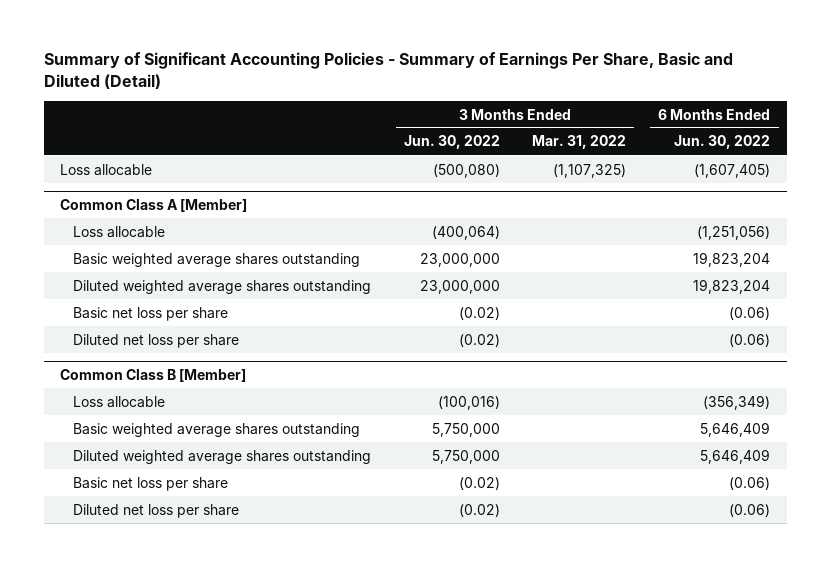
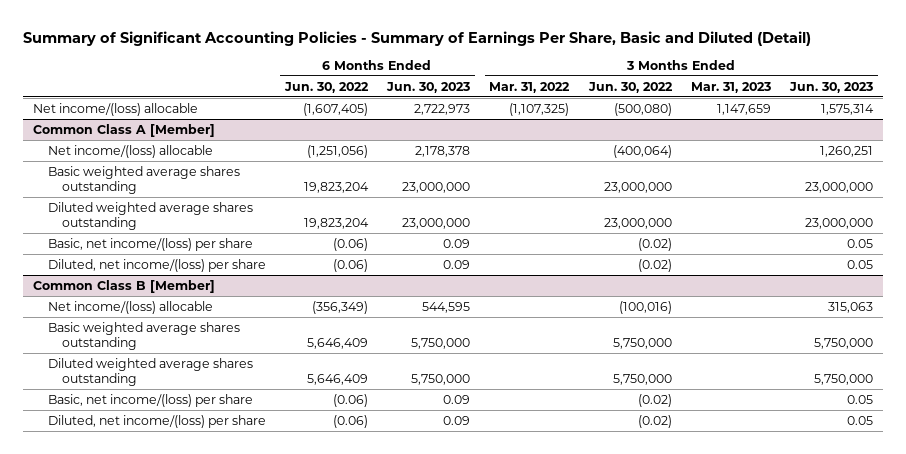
- | 3 Months Ended Jun. 30, 2022 | 3 Months Ended Mar. 31, 2022 | 6 Months Ended Jun. 30, 2022
+ | 6 Months Ended Jun. 30, 2022 | 6 Months Ended Jun. 30, 2023 | 3 Months Ended Mar. 31, 2022 | 3 Months Ended Jun. 30, 2022 | 3 Months Ended Mar. 31, 2023 | 3 Months Ended Jun. 30, 2023
- Loss allocable | (500,080) | (1,107,325) | (1,607,405)
+ Net income/(loss) allocable | (1,607,405) | 2,722,973 | (1,107,325) | (500,080) | 1,147,659 | 1,575,314
@ Common Class A [Member]
- Loss allocable | (400,064) | | (1,251,056)
+ Net income/(loss) allocable | (1,251,056) | 2,178,378 | | (400,064) | | 1,260,251
- Basic net loss per share | (0.02) | | (0.06)
- Diluted net loss per share | (0.02) | | (0.06)
+ Basic, net income/(loss) per share | (0.06) | 0.09 | | (0.02) | | 0.05
+ Diluted, net income/(loss) per share | (0.06) | 0.09 | | (0.02) | | 0.05
@ Common Class B [Member]
- Loss allocable | (100,016) | | (356,349)
+ Net income/(loss) allocable | (356,349) | 544,595 | | (100,016) | | 315,063
- Basic net loss per share | (0.02) | | (0.06)
- Diluted net loss per share | (0.02) | | (0.06)
+ Basic, net income/(loss) per share | (0.06) | 0.09 | | (0.02) | | 0.05
+ Diluted, net income/(loss) per share | (0.06) | 0.09 | | (0.02) | | 0.05

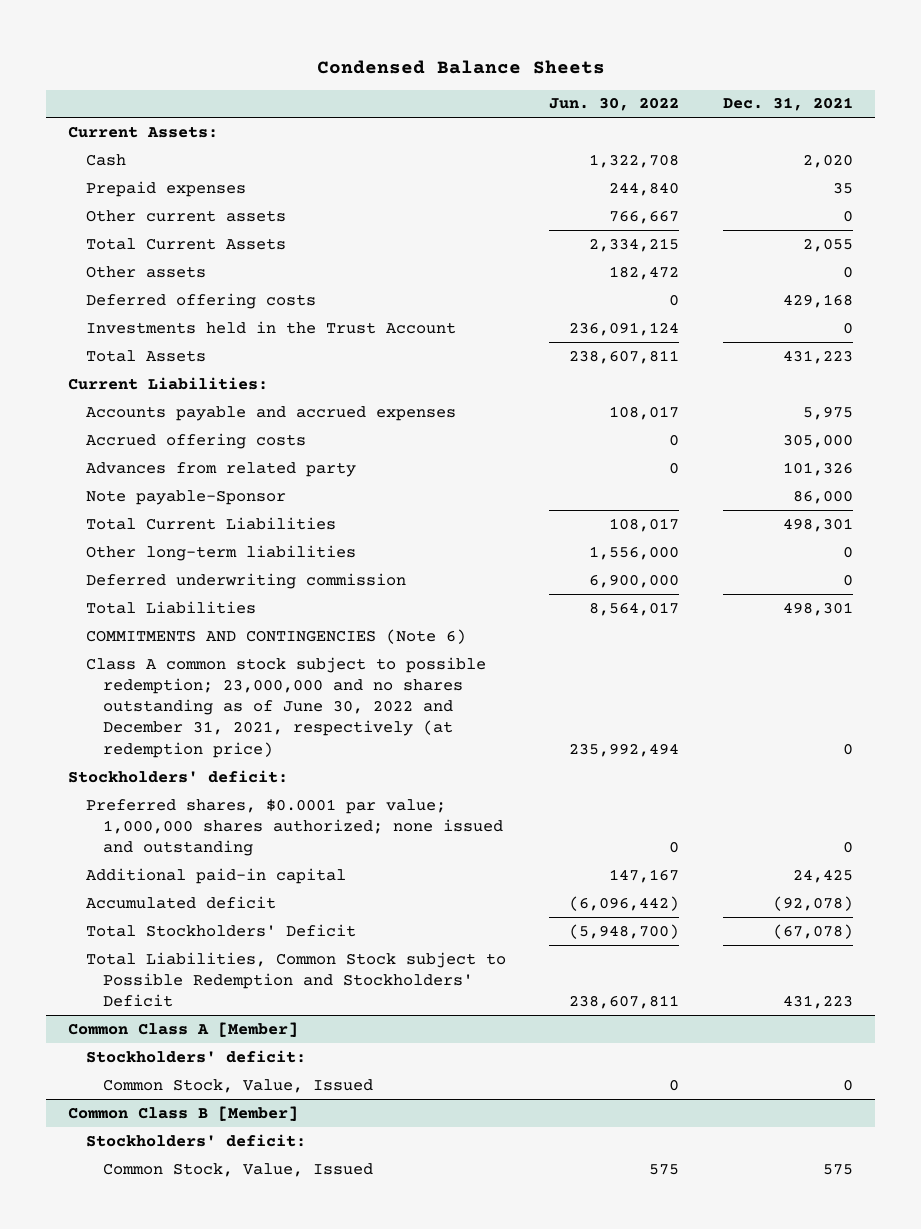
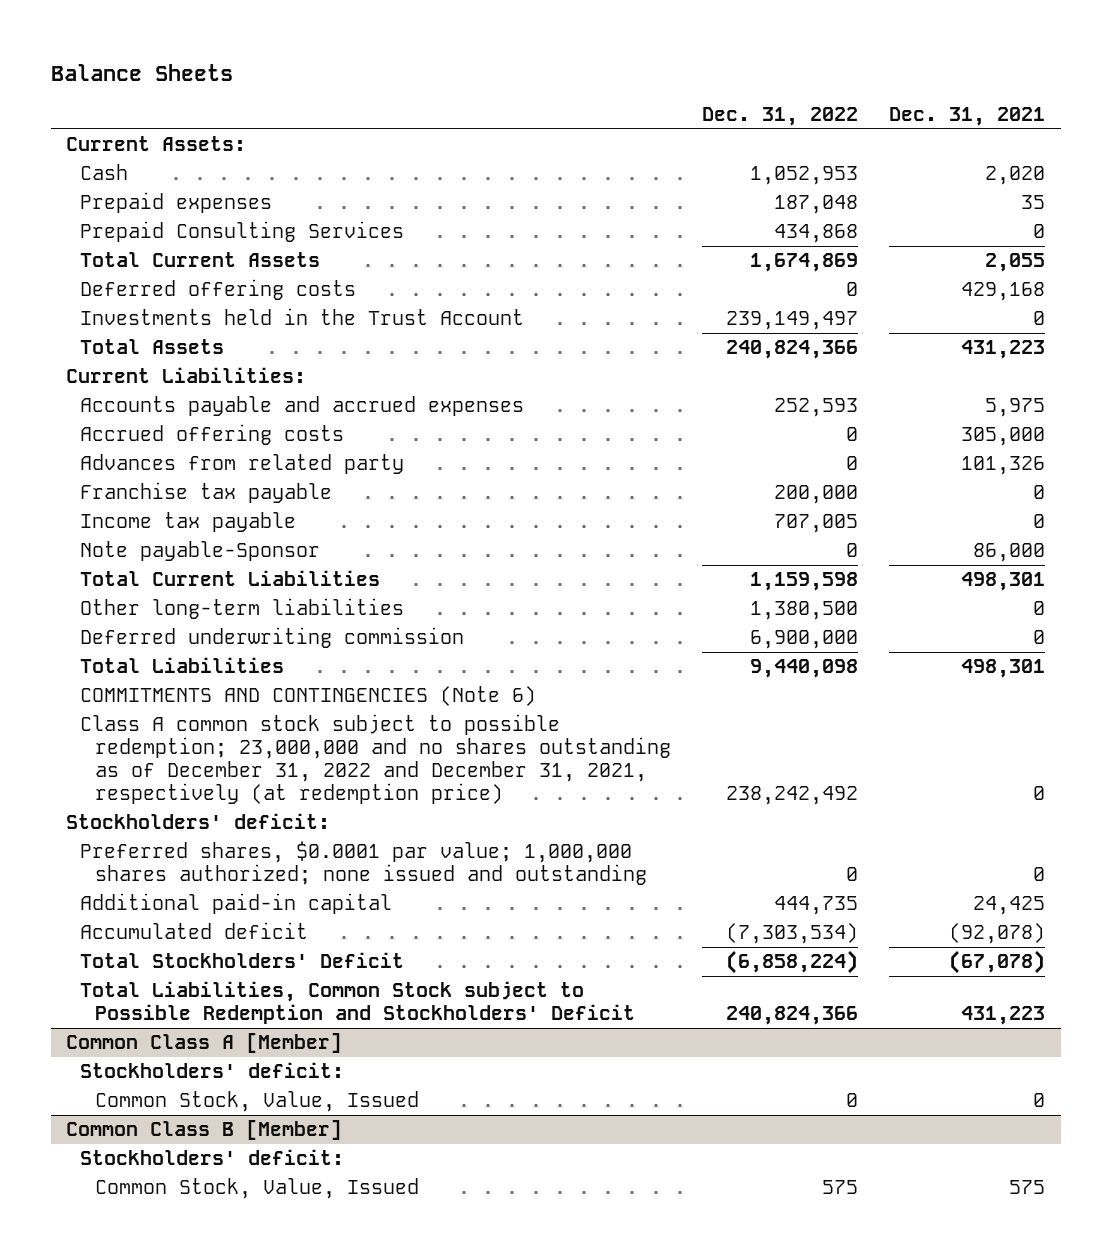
- Condensed Balance Sheets
+ Balance Sheets
- | Jun. 30, 2022 | Dec. 31, 2021
+ | Dec. 31, 2022 | Dec. 31, 2021
- Other current assets | 766,667 | 0
+ Prepaid Consulting Services | 434,868 | 0
- Other assets | 182,472 | 0
+ Franchise tax payable | 200,000 | 0
+ Income tax payable | 707,005 | 0
- Class A common stock subject to possible redemption; 23,000,000 and no shares outstanding as of June 30, 2022 and December 31, 2021, respectively (at redemption price) | 235,992,494 | 0
+ Class A common stock subject to possible redemption; 23,000,000 and no shares outstanding as of December 31, 2022 and December 31, 2021, respectively (at redemption price) | 238,242,492 | 0

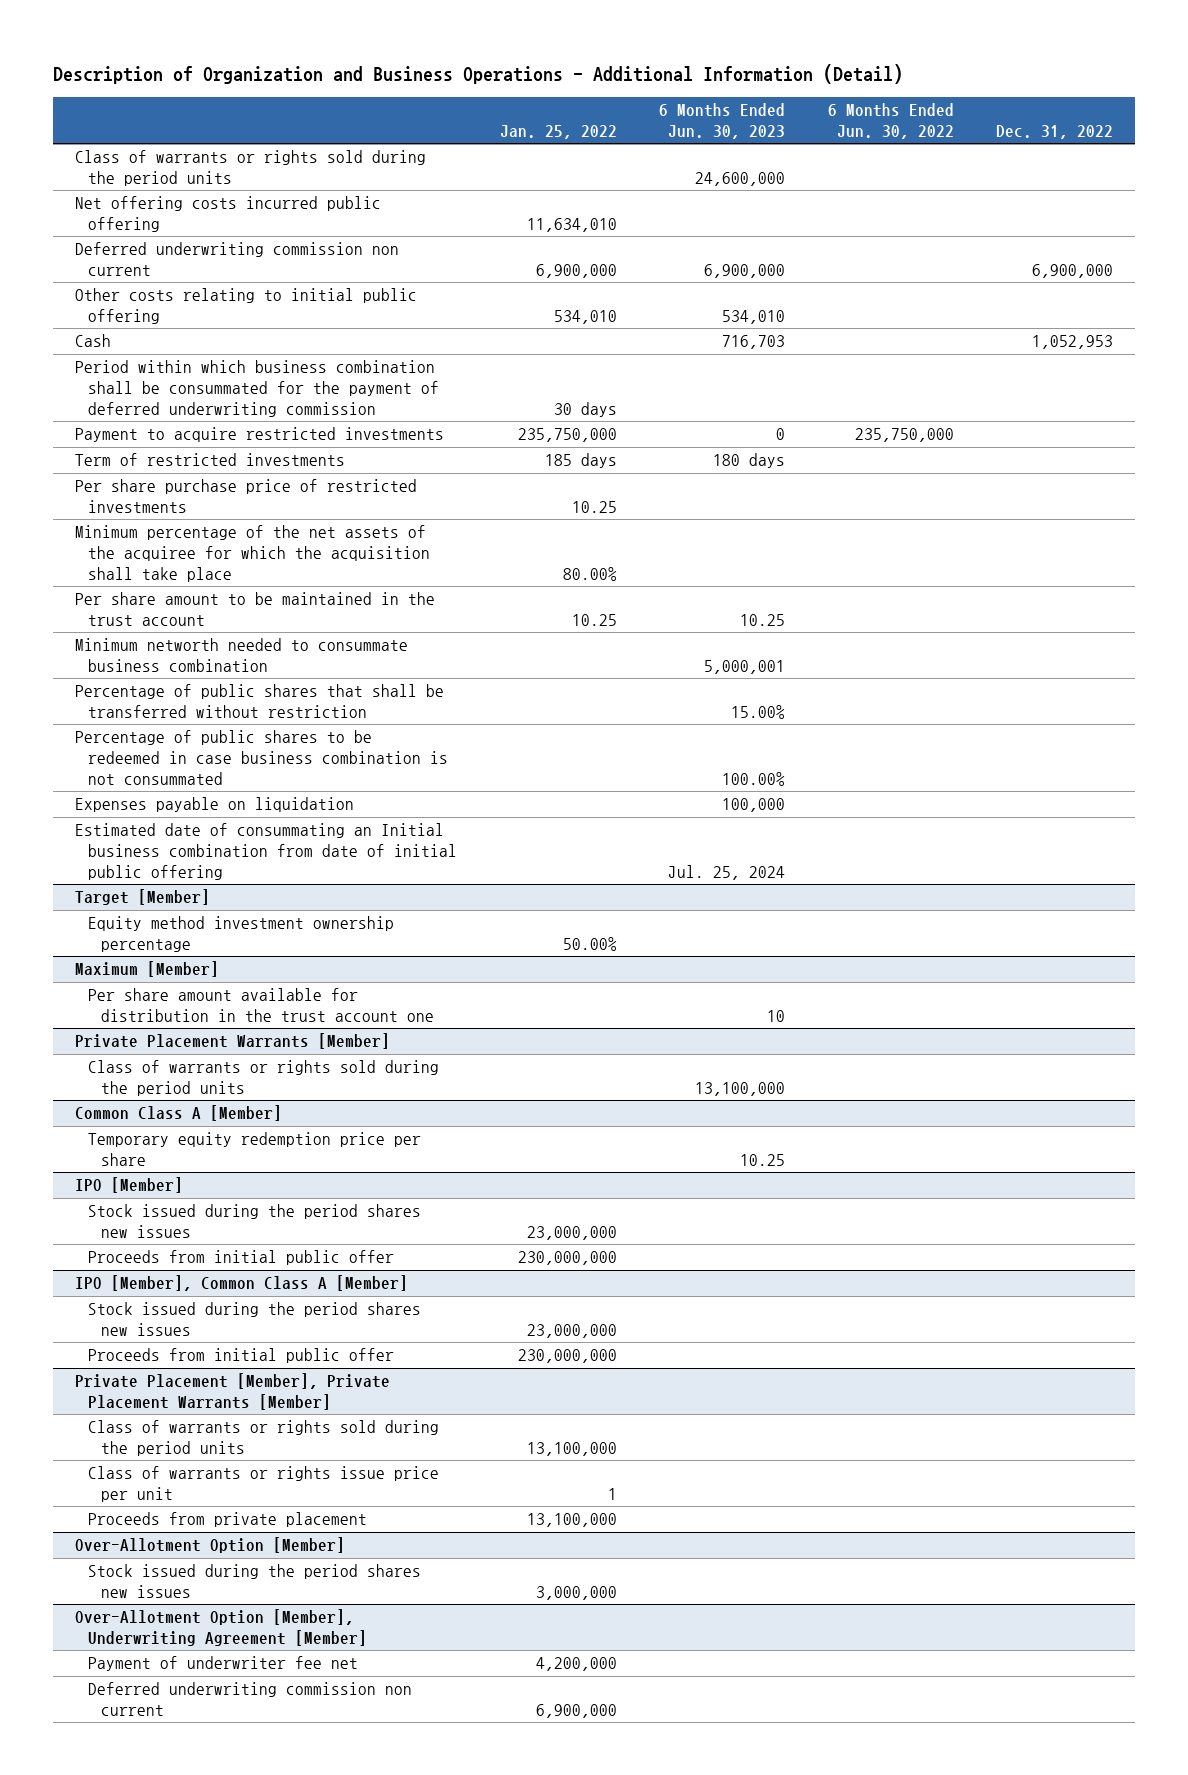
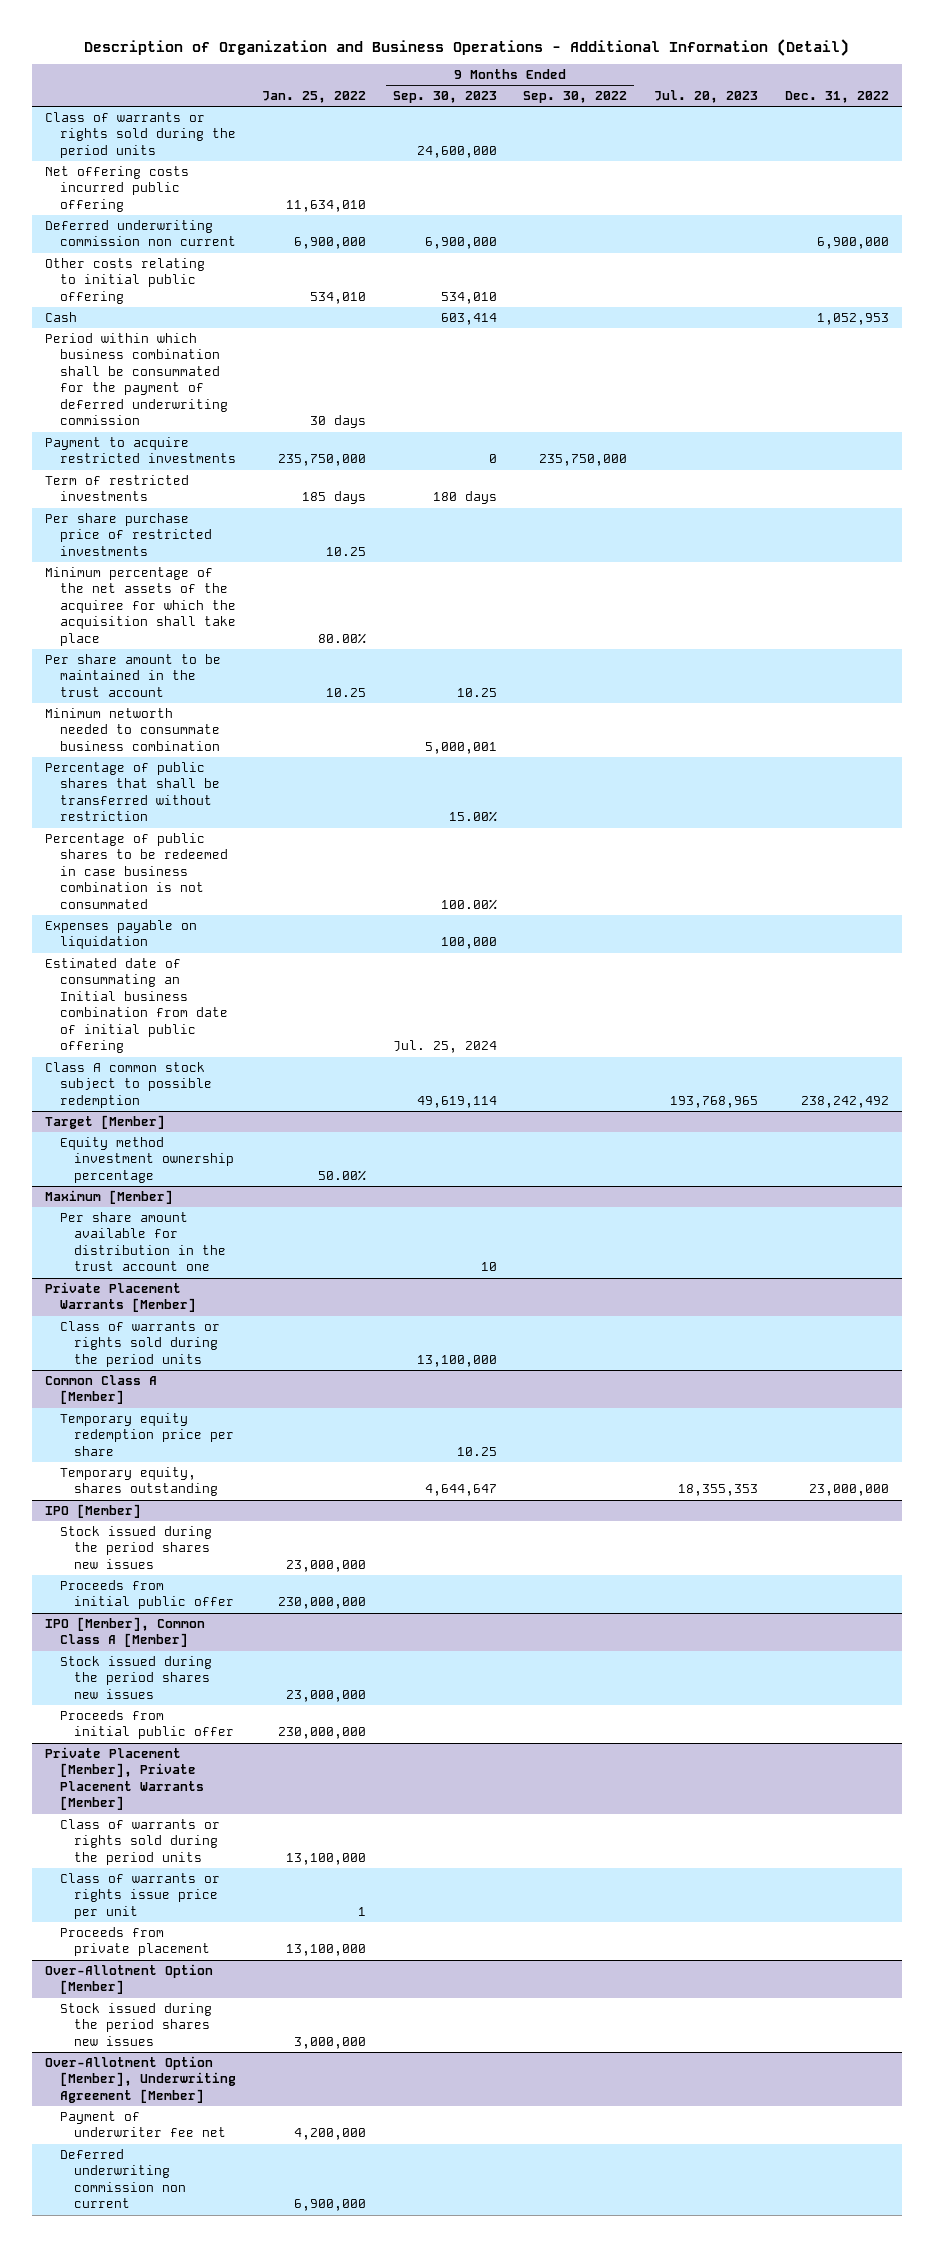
- | Jan. 25, 2022 | 6 Months Ended Jun. 30, 2023 | 6 Months Ended Jun. 30, 2022 | Dec. 31, 2022
+ | Jan. 25, 2022 | 9 Months Ended Sep. 30, 2023 | 9 Months Ended Sep. 30, 2022 | Jul. 20, 2023 | Dec. 31, 2022
+ Class A common stock subject to possible redemption | | 49,619,114 | | 193,768,965 | 238,242,492
@ Common Class A [Member]
+ Temporary equity, shares outstanding | | 4,644,647 | | 18,355,353 | 23,000,000

